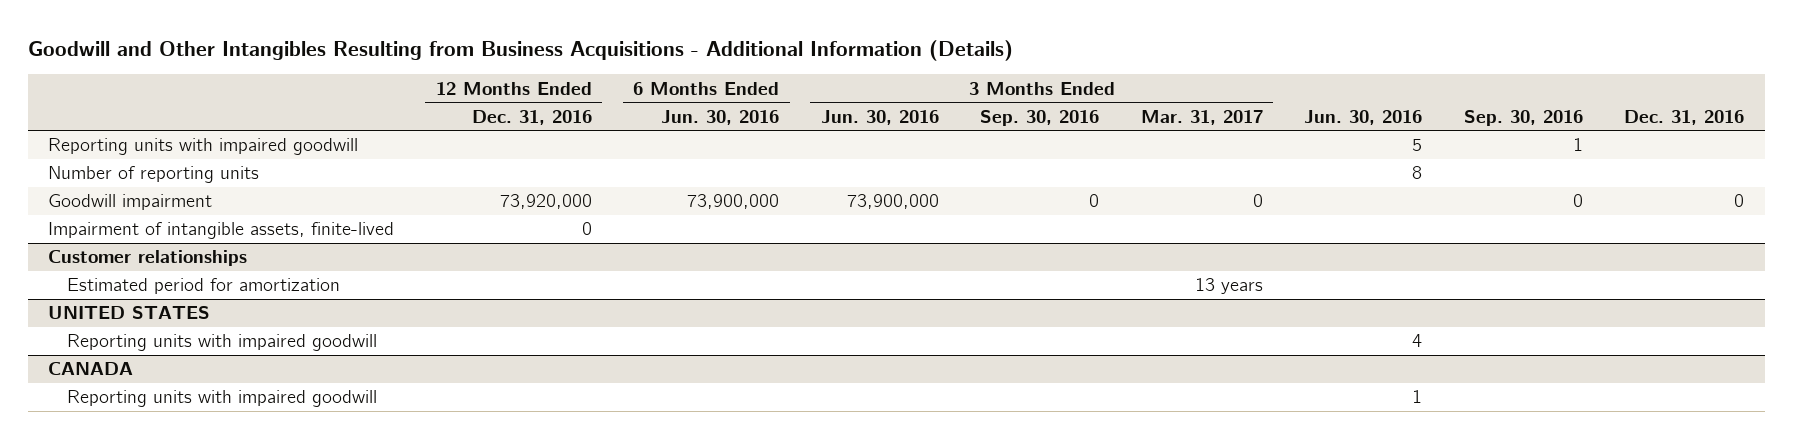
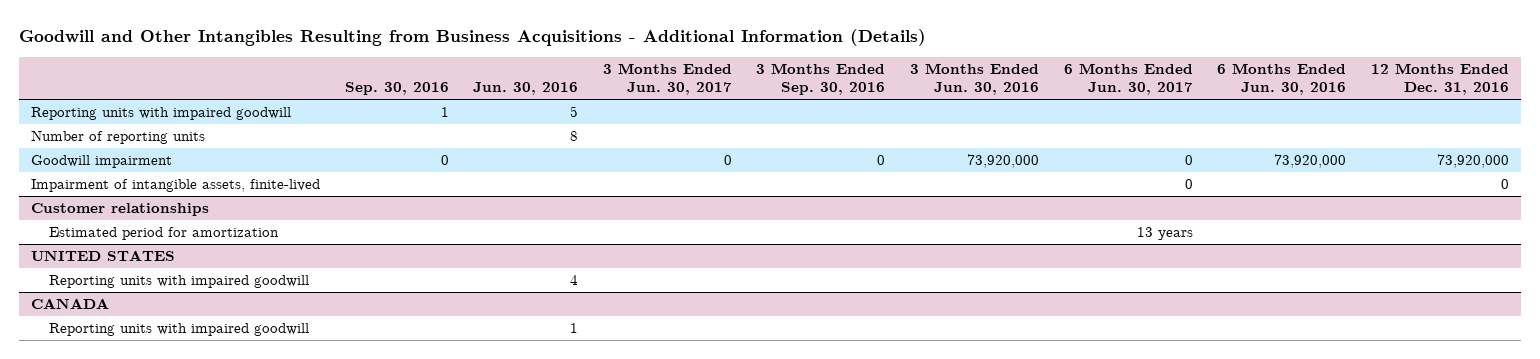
- | 12 Months Ended Dec. 31, 2016 | 6 Months Ended Jun. 30, 2016 | 3 Months Ended Jun. 30, 2016 | 3 Months Ended Sep. 30, 2016 | 3 Months Ended Mar. 31, 2017 | Jun. 30, 2016 | Sep. 30, 2016 | Dec. 31, 2016
+ | Sep. 30, 2016 | Jun. 30, 2016 | 3 Months Ended Jun. 30, 2017 | 3 Months Ended Sep. 30, 2016 | 3 Months Ended Jun. 30, 2016 | 6 Months Ended Jun. 30, 2017 | 6 Months Ended Jun. 30, 2016 | 12 Months Ended Dec. 31, 2016
- Goodwill impairment | 73,920,000 | 73,900,000 | 73,900,000 | 0 | 0 | | 0 | 0
+ Goodwill impairment | 0 | | 0 | 0 | 73,920,000 | 0 | 73,920,000 | 73,920,000

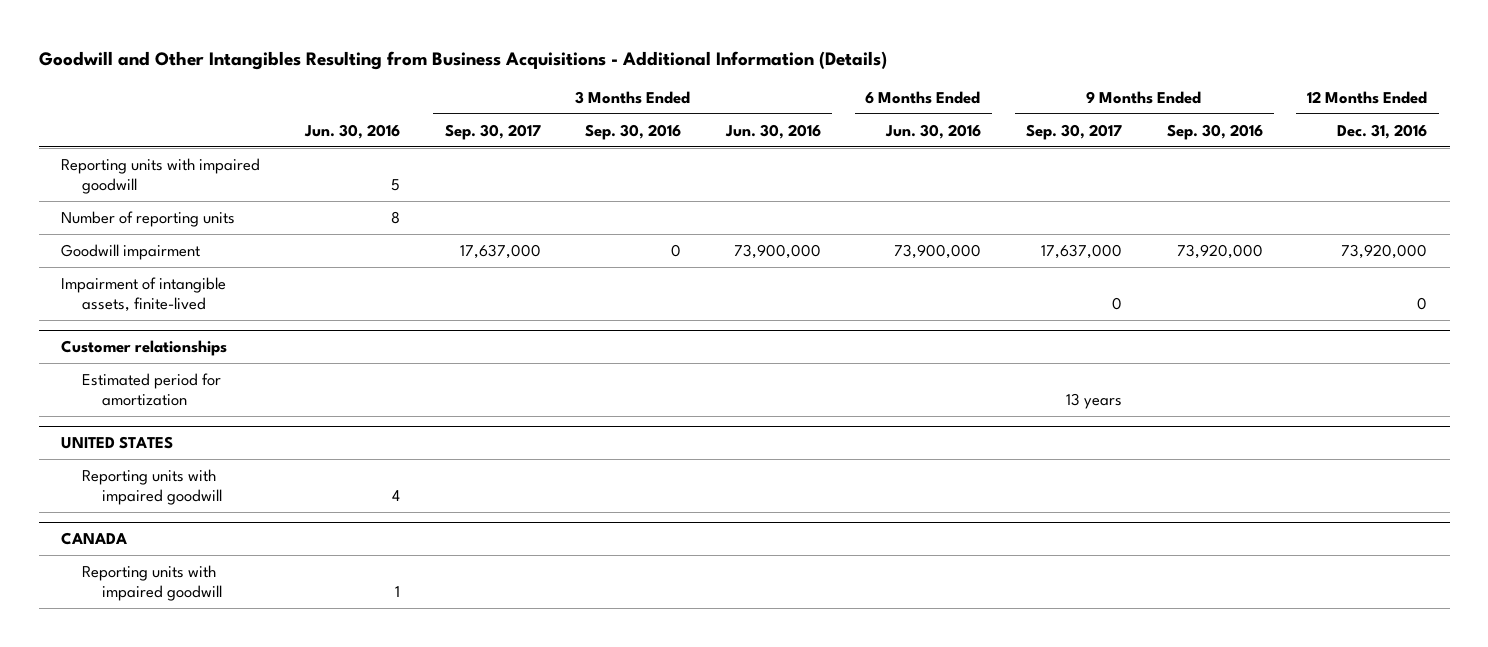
- | Sep. 30, 2016 | Jun. 30, 2016 | 3 Months Ended Jun. 30, 2017 | 3 Months Ended Sep. 30, 2016 | 3 Months Ended Jun. 30, 2016 | 6 Months Ended Jun. 30, 2017 | 6 Months Ended Jun. 30, 2016 | 12 Months Ended Dec. 31, 2016
+ | Jun. 30, 2016 | 3 Months Ended Sep. 30, 2017 | 3 Months Ended Sep. 30, 2016 | 3 Months Ended Jun. 30, 2016 | 6 Months Ended Jun. 30, 2016 | 9 Months Ended Sep. 30, 2017 | 9 Months Ended Sep. 30, 2016 | 12 Months Ended Dec. 31, 2016
- Goodwill impairment | 0 | | 0 | 0 | 73,920,000 | 0 | 73,920,000 | 73,920,000
+ Goodwill impairment | | 17,637,000 | 0 | 73,900,000 | 73,900,000 | 17,637,000 | 73,920,000 | 73,920,000

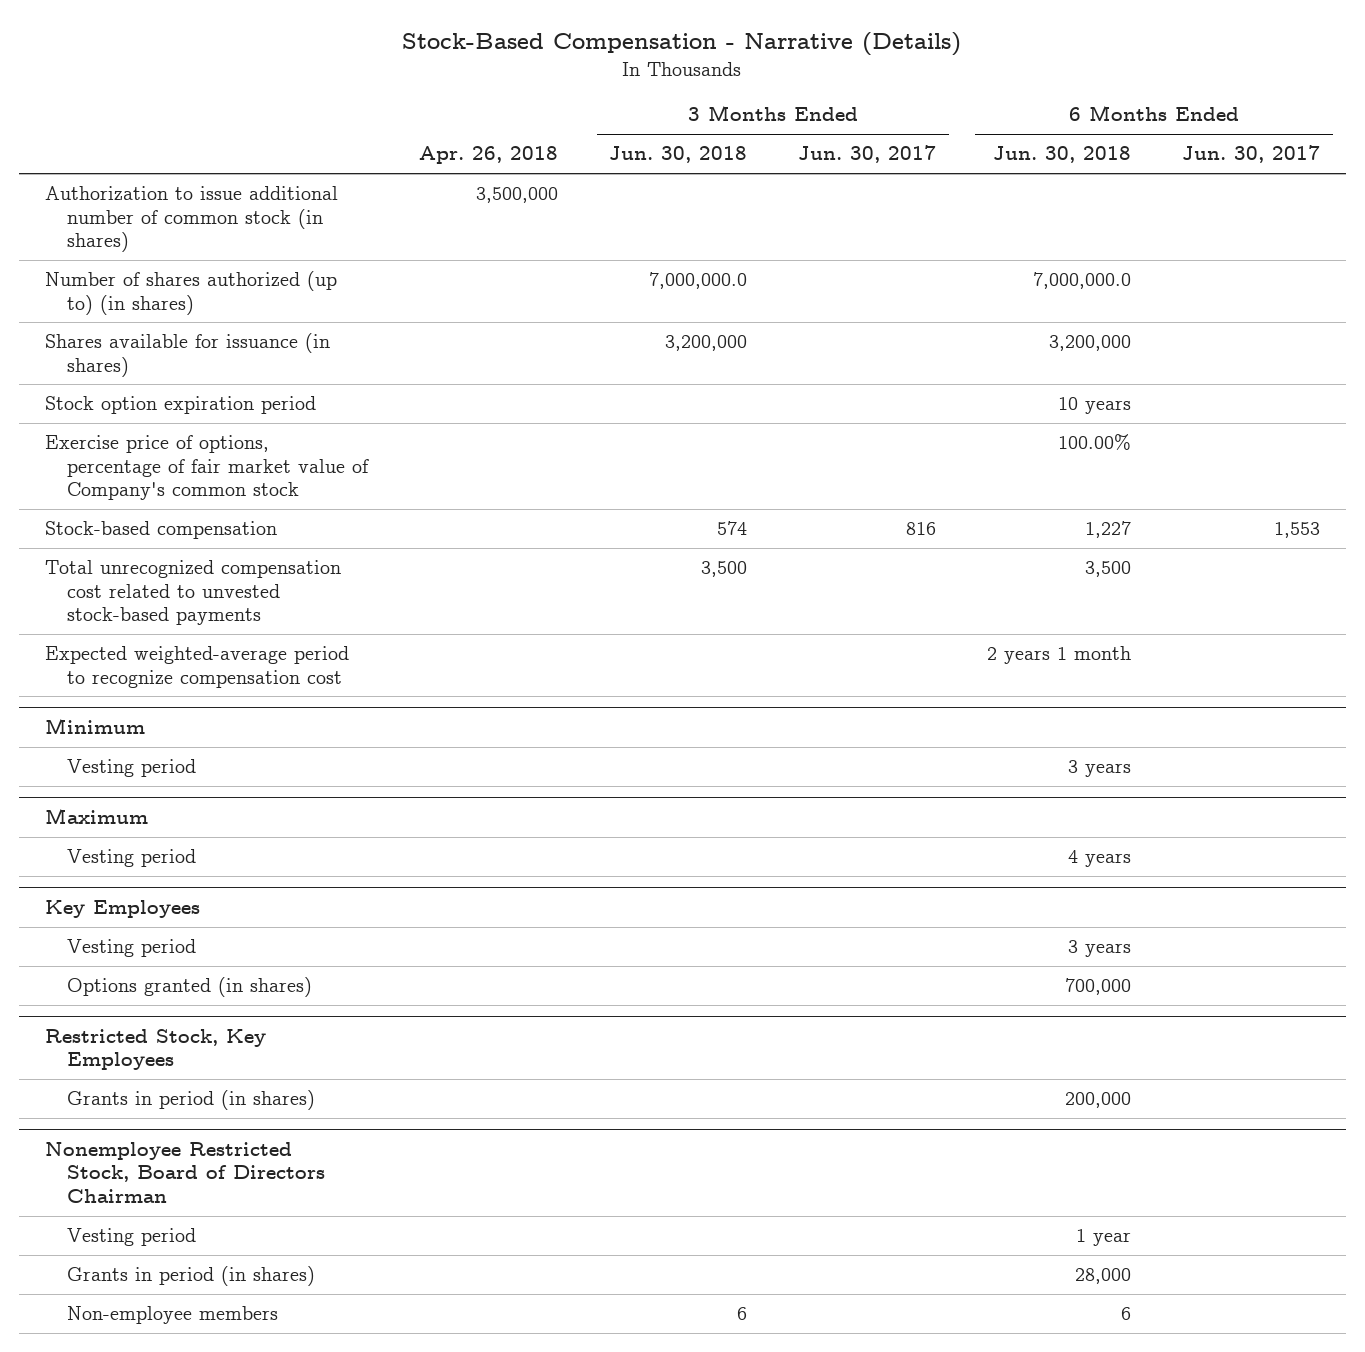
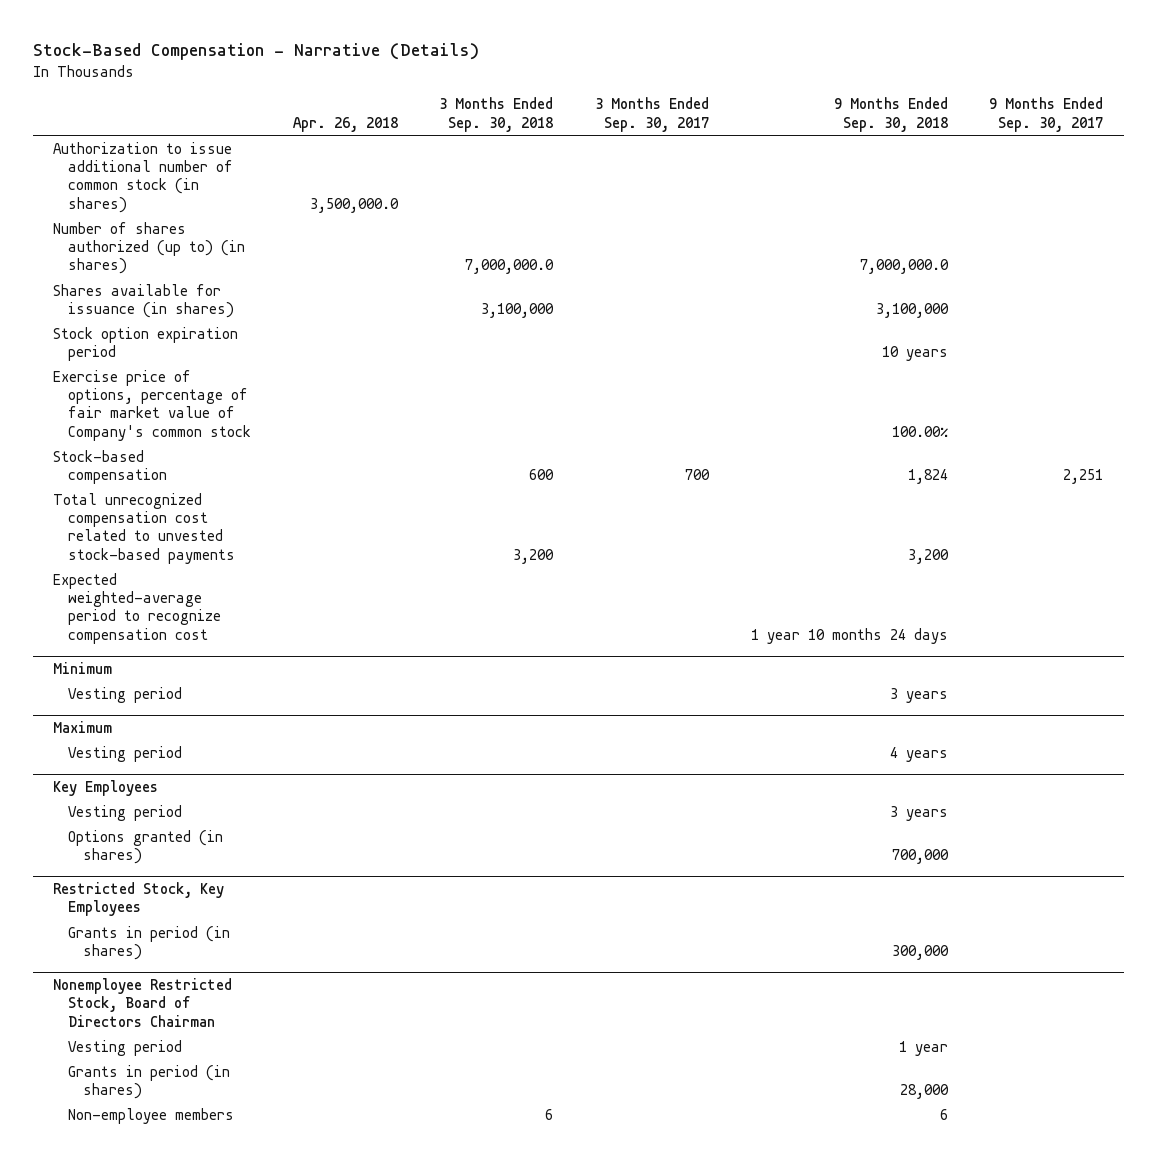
- | Apr. 26, 2018 | 3 Months Ended Jun. 30, 2018 | 3 Months Ended Jun. 30, 2017 | 6 Months Ended Jun. 30, 2018 | 6 Months Ended Jun. 30, 2017
+ | Apr. 26, 2018 | 3 Months Ended Sep. 30, 2018 | 3 Months Ended Sep. 30, 2017 | 9 Months Ended Sep. 30, 2018 | 9 Months Ended Sep. 30, 2017
- Authorization to issue additional number of common stock (in shares) | 3,500,000 | | | |
+ Authorization to issue additional number of common stock (in shares) | 3,500,000.0 | | | |

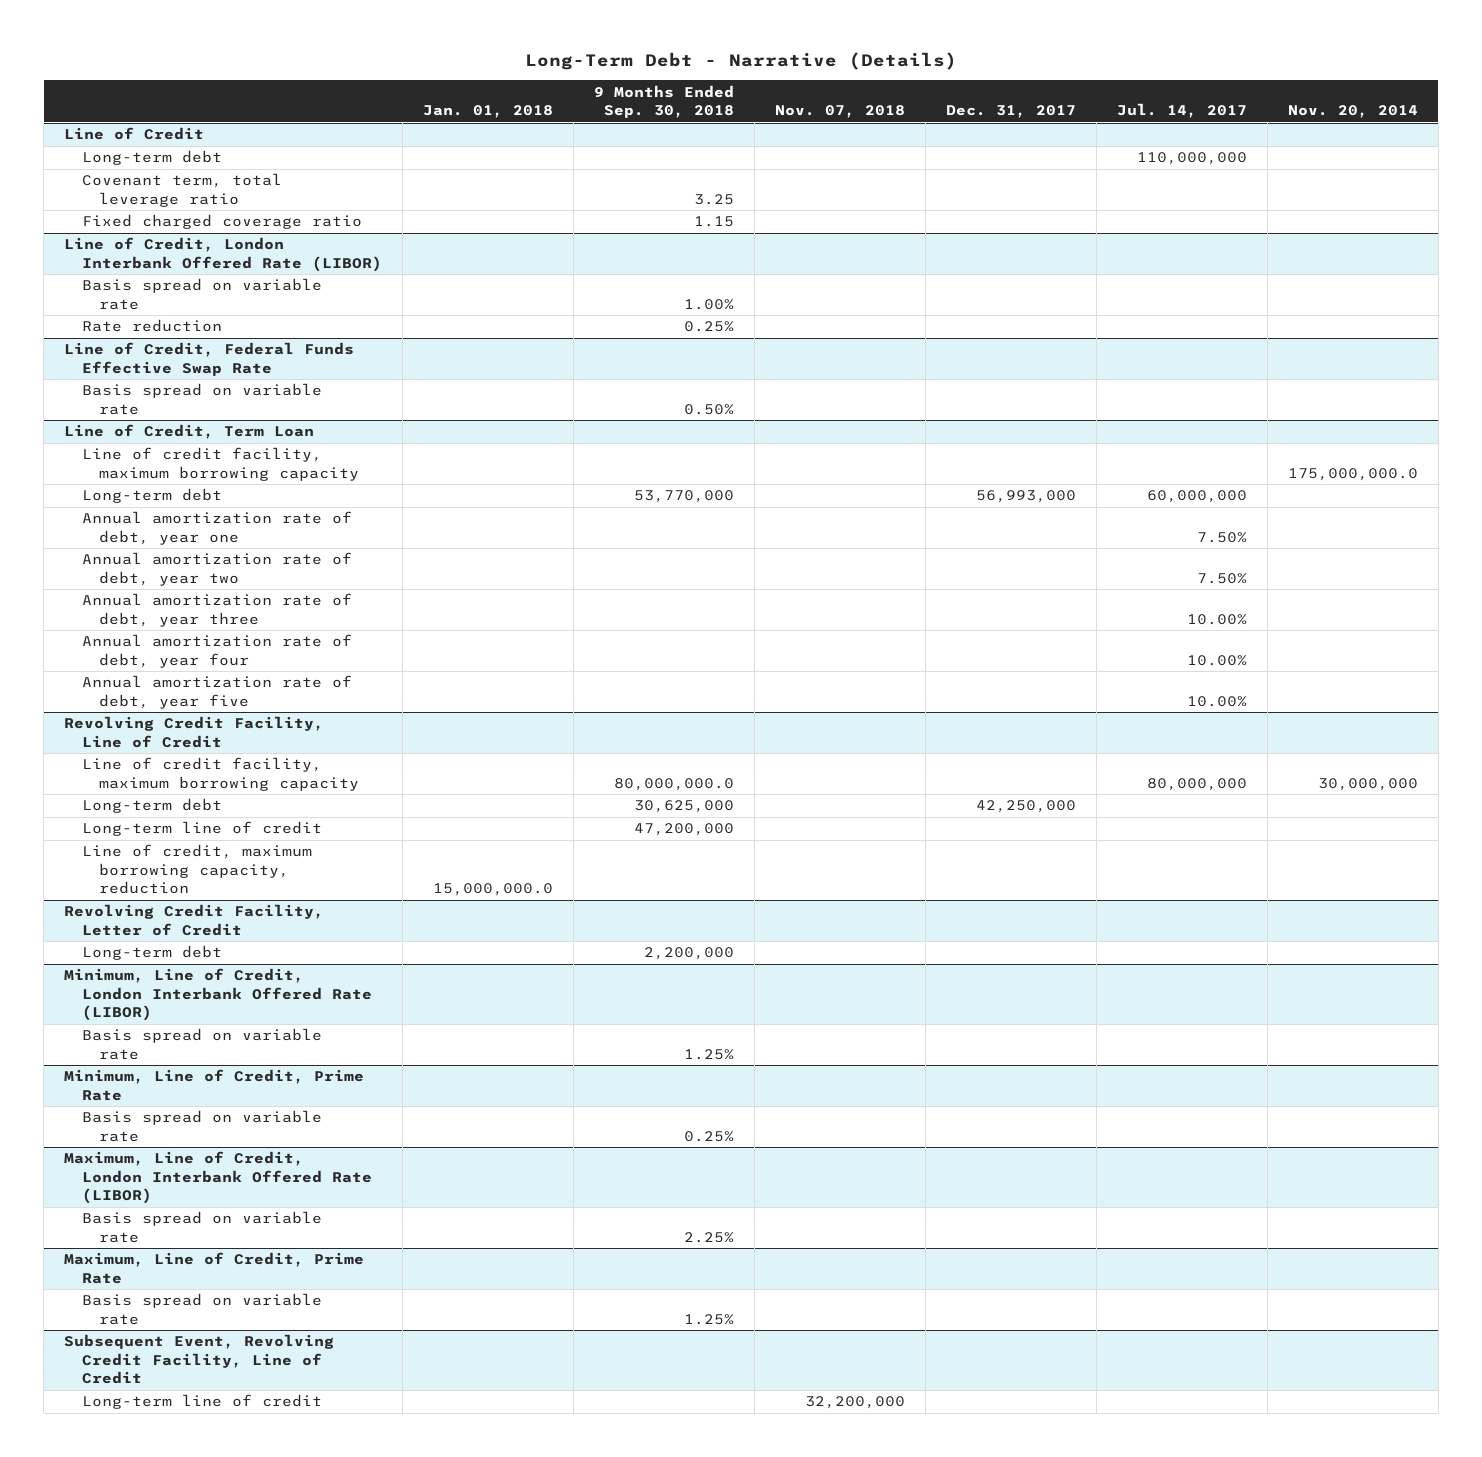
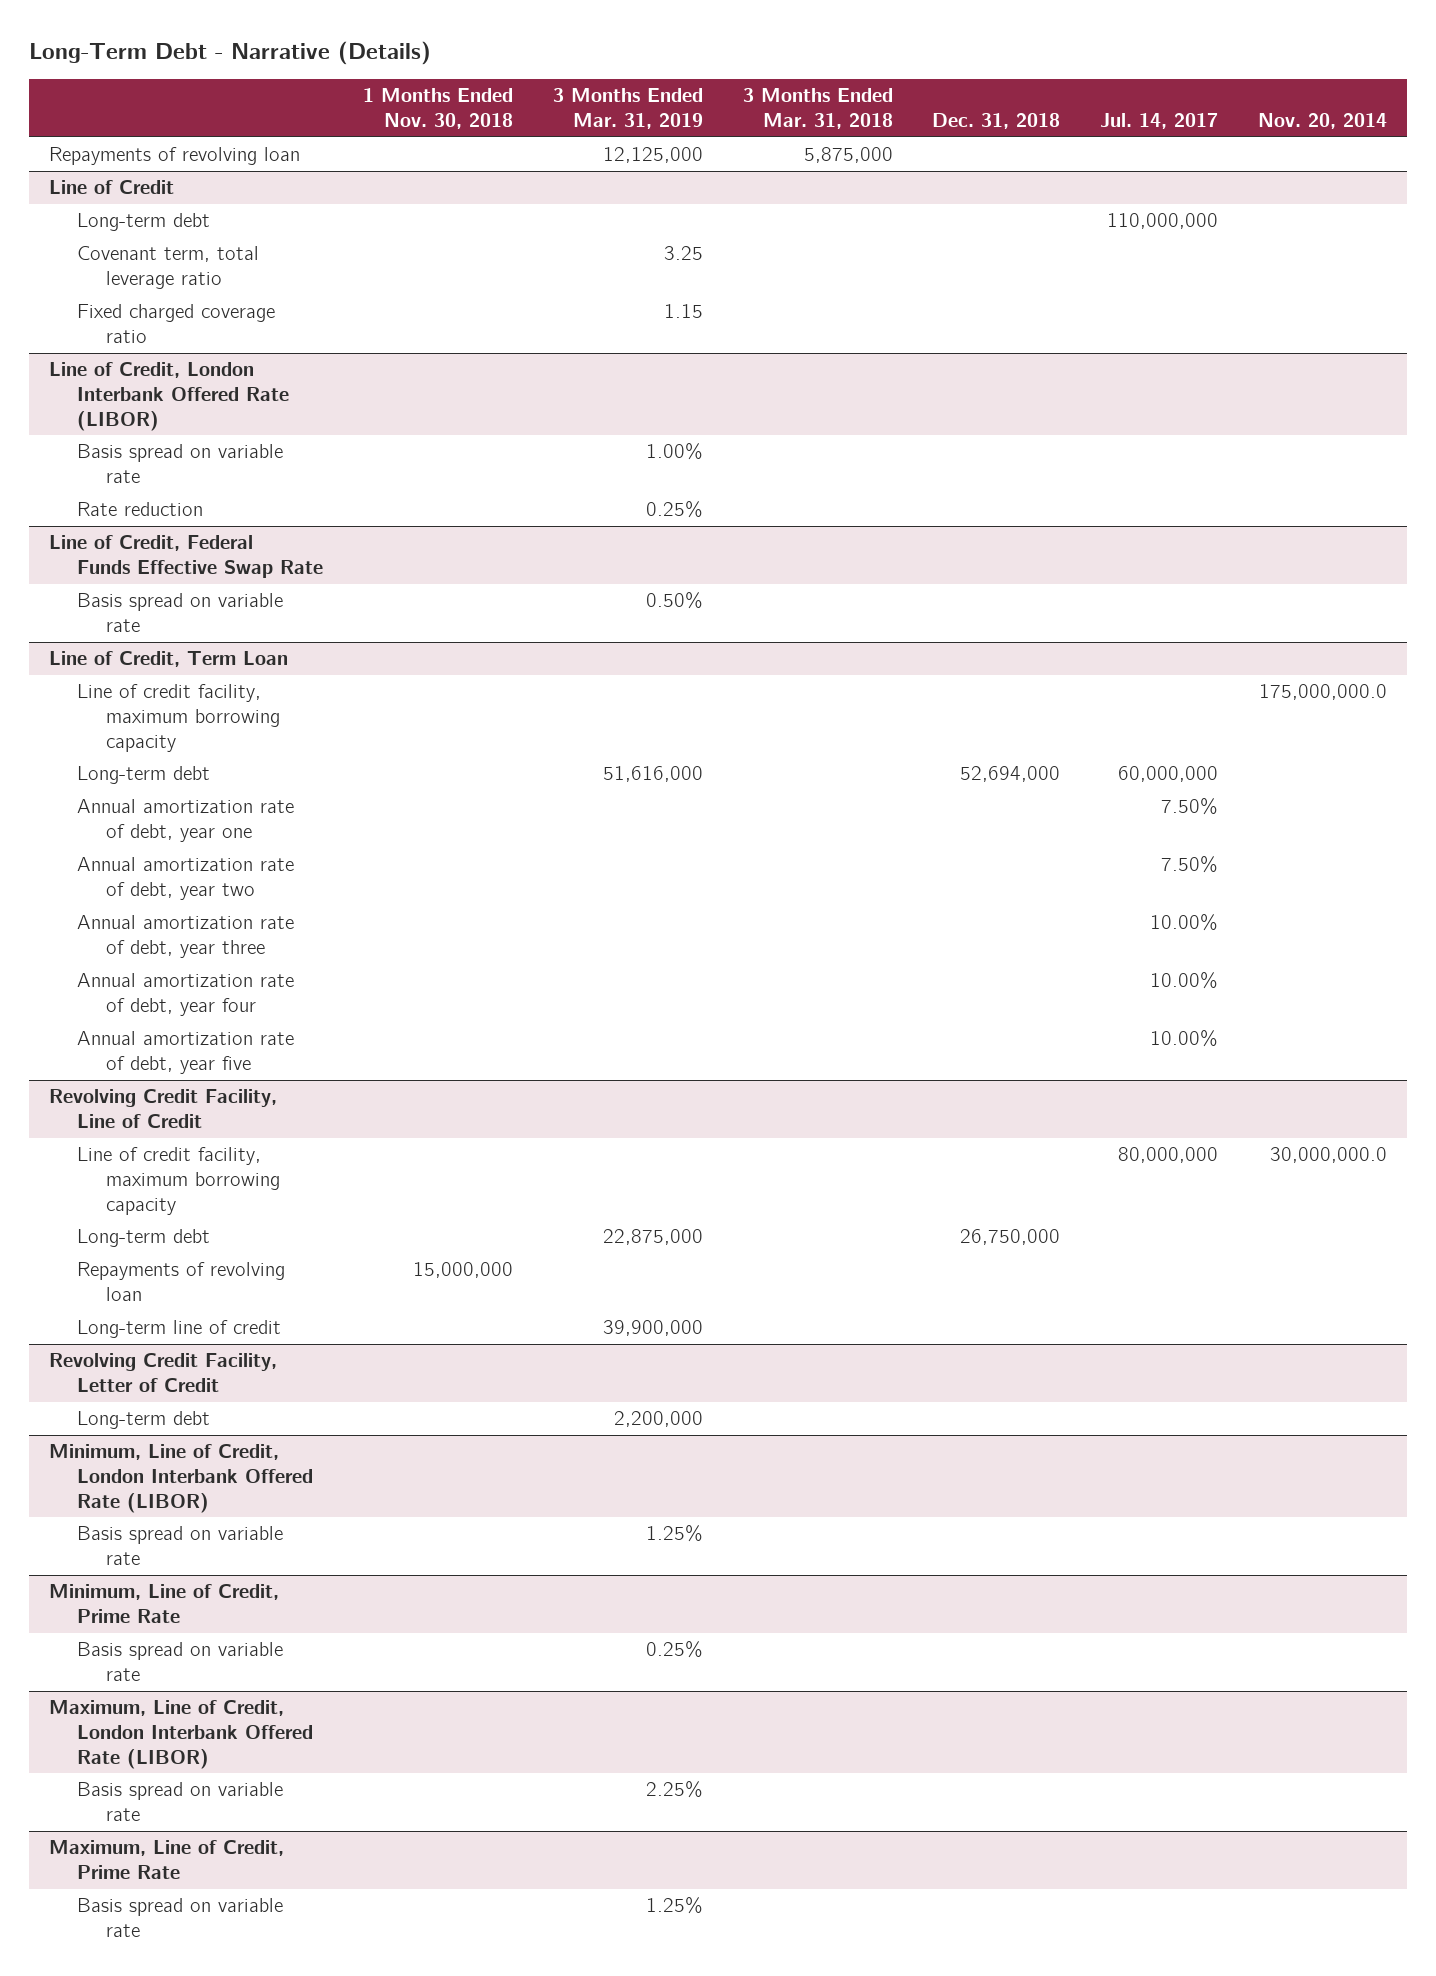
- | Jan. 01, 2018 | 9 Months Ended Sep. 30, 2018 | Nov. 07, 2018 | Dec. 31, 2017 | Jul. 14, 2017 | Nov. 20, 2014
+ | 1 Months Ended Nov. 30, 2018 | 3 Months Ended Mar. 31, 2019 | 3 Months Ended Mar. 31, 2018 | Dec. 31, 2018 | Jul. 14, 2017 | Nov. 20, 2014
+ Repayments of revolving loan | | 12,125,000 | 5,875,000 | | |
@ Revolving Credit Facility, Line of Credit
- Line of credit facility, maximum borrowing capacity | | 80,000,000.0 | | | 80,000,000 | 30,000,000
+ Line of credit facility, maximum borrowing capacity | | | | | 80,000,000 | 30,000,000.0
+ Repayments of revolving loan | 15,000,000 | | | | |
- Line of credit, maximum borrowing capacity, reduction | 15,000,000.0 | | | | |
- Subsequent Event, Revolving Credit Facility, Line of Credit
- Long-term line of credit | | | 32,200,000 | | |

